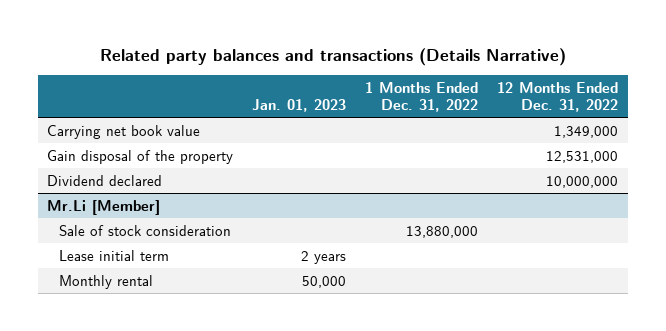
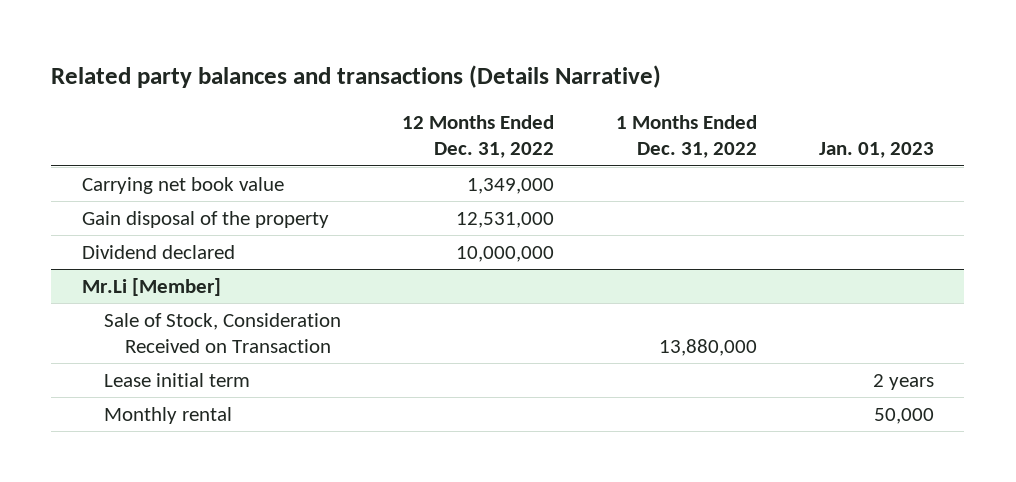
- | Jan. 01, 2023 | 1 Months Ended Dec. 31, 2022 | 12 Months Ended Dec. 31, 2022
+ | 12 Months Ended Dec. 31, 2022 | 1 Months Ended Dec. 31, 2022 | Jan. 01, 2023
@ Mr.Li [Member]
- Sale of stock consideration | | 13,880,000 |
+ Sale of Stock, Consideration Received on Transaction | | 13,880,000 |

